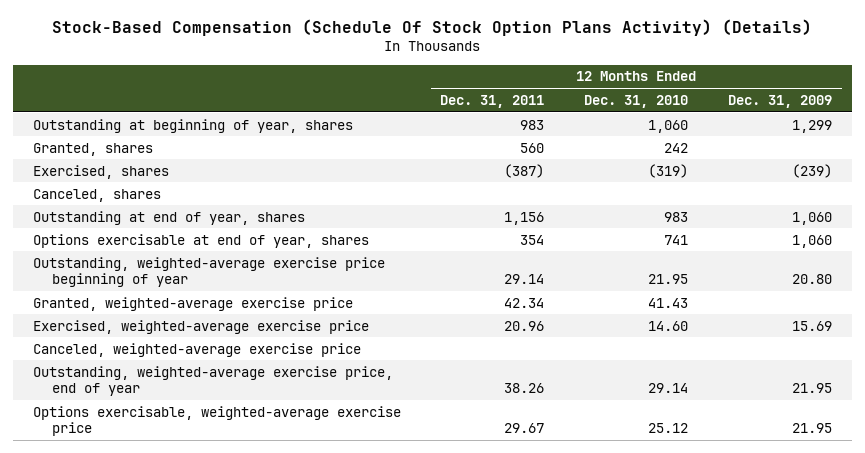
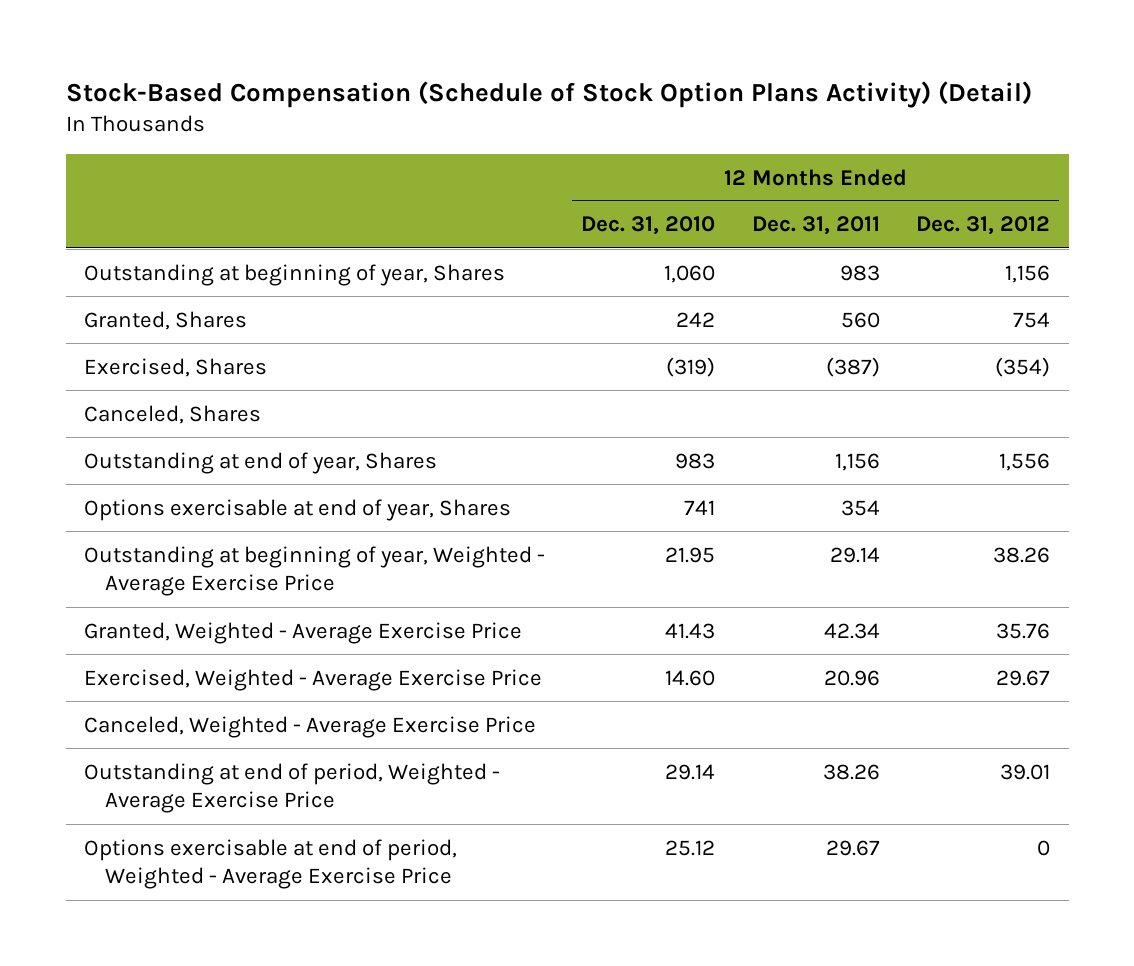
- Stock-Based Compensation (Schedule Of Stock Option Plans Activity) (Details)
+ Stock-Based Compensation (Schedule of Stock Option Plans Activity) (Detail)
- | 12 Months Ended Dec. 31, 2011 | 12 Months Ended Dec. 31, 2010 | 12 Months Ended Dec. 31, 2009
+ | 12 Months Ended Dec. 31, 2010 | 12 Months Ended Dec. 31, 2011 | 12 Months Ended Dec. 31, 2012
- Outstanding at beginning of year, shares | 983 | 1,060 | 1,299
- Granted, shares | 560 | 242 |
- Exercised, shares | (387) | (319) | (239)
- Canceled, shares
- Outstanding at end of year, shares | 1,156 | 983 | 1,060
- Options exercisable at end of year, shares | 354 | 741 | 1,060
- Outstanding, weighted-average exercise price beginning of year | 29.14 | 21.95 | 20.80
- Granted, weighted-average exercise price | 42.34 | 41.43 |
- Exercised, weighted-average exercise price | 20.96 | 14.60 | 15.69
- Canceled, weighted-average exercise price
- Outstanding, weighted-average exercise price, end of year | 38.26 | 29.14 | 21.95
- Options exercisable, weighted-average exercise price | 29.67 | 25.12 | 21.95
+ Outstanding at beginning of year, Shares | 1,060 | 983 | 1,156
+ Granted, Shares | 242 | 560 | 754
+ Exercised, Shares | (319) | (387) | (354)
+ Canceled, Shares
+ Outstanding at end of year, Shares | 983 | 1,156 | 1,556
+ Options exercisable at end of year, Shares | 741 | 354 |
+ Outstanding at beginning of year, Weighted - Average Exercise Price | 21.95 | 29.14 | 38.26
+ Granted, Weighted - Average Exercise Price | 41.43 | 42.34 | 35.76
+ Exercised, Weighted - Average Exercise Price | 14.60 | 20.96 | 29.67
+ Canceled, Weighted - Average Exercise Price
+ Outstanding at end of period, Weighted - Average Exercise Price | 29.14 | 38.26 | 39.01
+ Options exercisable at end of period, Weighted - Average Exercise Price | 25.12 | 29.67 | 0

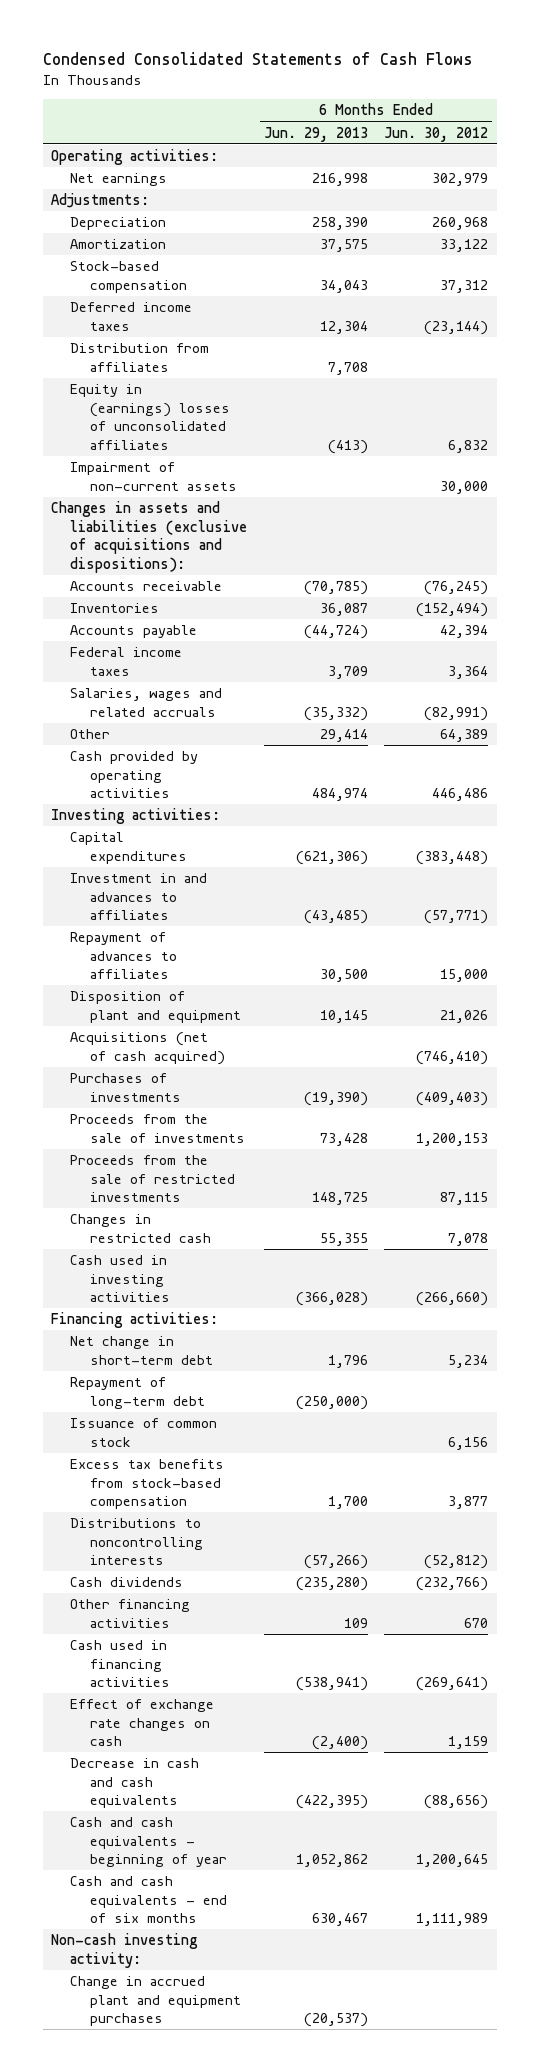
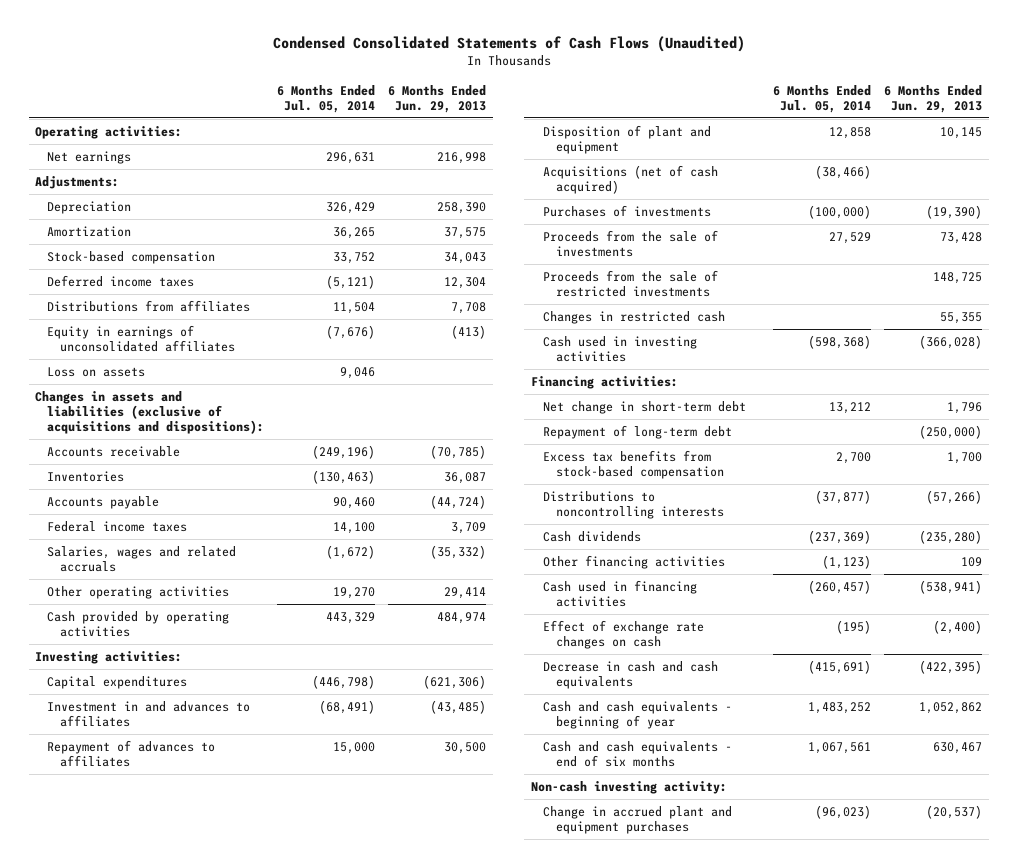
- Condensed Consolidated Statements of Cash Flows
+ Condensed Consolidated Statements of Cash Flows (Unaudited)
- | 6 Months Ended Jun. 29, 2013 | 6 Months Ended Jun. 30, 2012
+ | 6 Months Ended Jul. 05, 2014 | 6 Months Ended Jun. 29, 2013
- Distribution from affiliates | 7,708 |
- Equity in (earnings) losses of unconsolidated affiliates | (413) | 6,832
- Impairment of non-current assets | | 30,000
+ Distributions from affiliates | 11,504 | 7,708
+ Equity in earnings of unconsolidated affiliates | (7,676) | (413)
+ Loss on assets | 9,046 |
- Other | 29,414 | 64,389
+ Other operating activities | 19,270 | 29,414
- Issuance of common stock | | 6,156

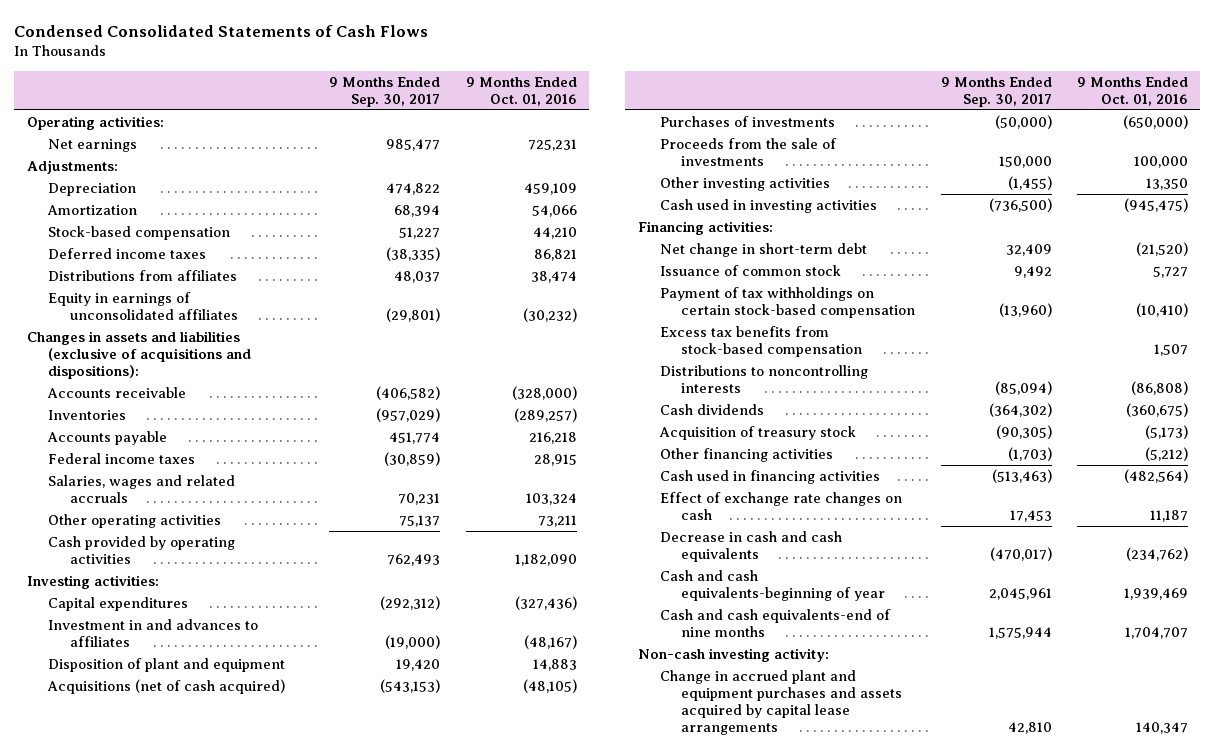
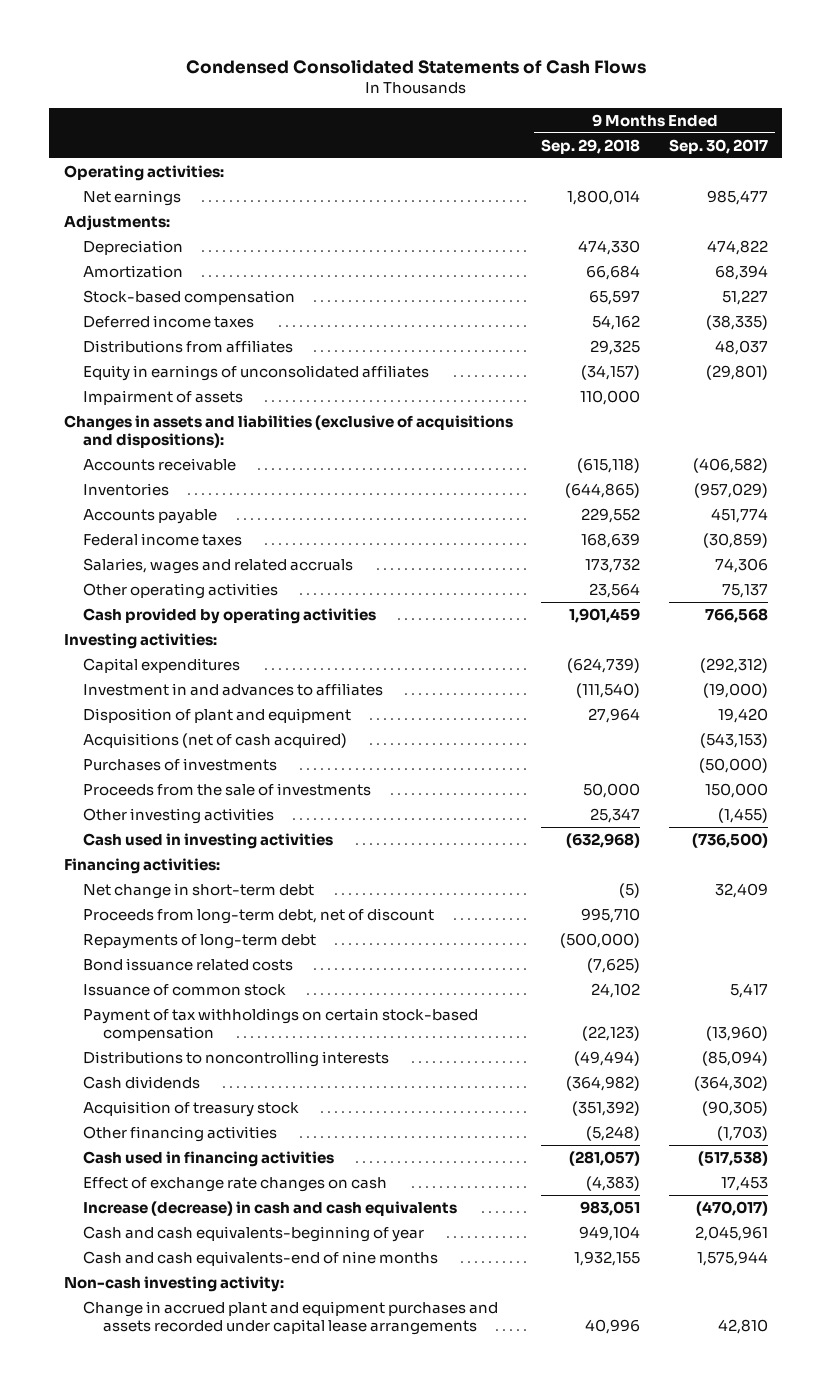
- | 9 Months Ended Sep. 30, 2017 | 9 Months Ended Oct. 01, 2016
+ | 9 Months Ended Sep. 29, 2018 | 9 Months Ended Sep. 30, 2017
+ Impairment of assets | 110,000 |
- Salaries, wages and related accruals | 70,231 | 103,324
+ Salaries, wages and related accruals | 173,732 | 74,306
- Cash provided by operating activities | 762,493 | 1,182,090
+ Cash provided by operating activities | 1,901,459 | 766,568
- Issuance of common stock | 9,492 | 5,727
+ Proceeds from long-term debt, net of discount | 995,710 |
+ Repayments of long-term debt | (500,000) |
+ Bond issuance related costs | (7,625) |
+ Issuance of common stock | 24,102 | 5,417
- Excess tax benefits from stock-based compensation | | 1,507
- Cash used in financing activities | (513,463) | (482,564)
+ Cash used in financing activities | (281,057) | (517,538)
- Decrease in cash and cash equivalents | (470,017) | (234,762)
+ Increase (decrease) in cash and cash equivalents | 983,051 | (470,017)
- Change in accrued plant and equipment purchases and assets acquired by capital lease arrangements | 42,810 | 140,347
+ Change in accrued plant and equipment purchases and assets recorded under capital lease arrangements | 40,996 | 42,810

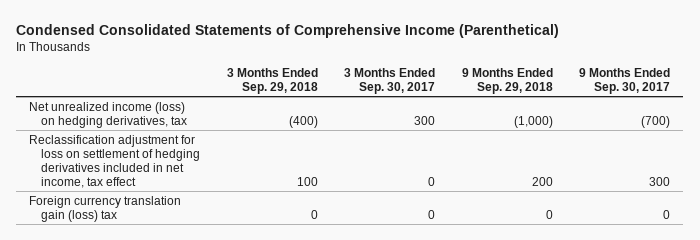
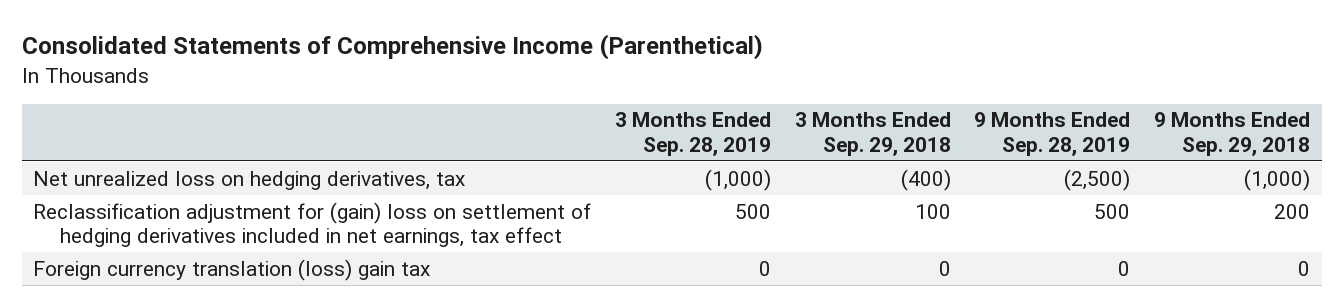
- Condensed Consolidated Statements of Comprehensive Income (Parenthetical)
+ Consolidated Statements of Comprehensive Income (Parenthetical)
- | 3 Months Ended Sep. 29, 2018 | 3 Months Ended Sep. 30, 2017 | 9 Months Ended Sep. 29, 2018 | 9 Months Ended Sep. 30, 2017
+ | 3 Months Ended Sep. 28, 2019 | 3 Months Ended Sep. 29, 2018 | 9 Months Ended Sep. 28, 2019 | 9 Months Ended Sep. 29, 2018
- Net unrealized income (loss) on hedging derivatives, tax | (400) | 300 | (1,000) | (700)
- Reclassification adjustment for loss on settlement of hedging derivatives included in net income, tax effect | 100 | 0 | 200 | 300
- Foreign currency translation gain (loss) tax | 0 | 0 | 0 | 0
+ Net unrealized loss on hedging derivatives, tax | (1,000) | (400) | (2,500) | (1,000)
+ Reclassification adjustment for (gain) loss on settlement of hedging derivatives included in net earnings, tax effect | 500 | 100 | 500 | 200
+ Foreign currency translation (loss) gain tax | 0 | 0 | 0 | 0

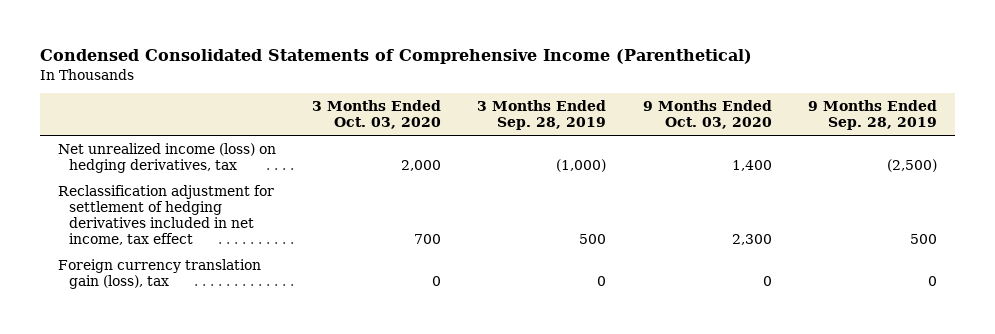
- Consolidated Statements of Comprehensive Income (Parenthetical)
+ Condensed Consolidated Statements of Comprehensive Income (Parenthetical)
- | 3 Months Ended Sep. 28, 2019 | 3 Months Ended Sep. 29, 2018 | 9 Months Ended Sep. 28, 2019 | 9 Months Ended Sep. 29, 2018
+ | 3 Months Ended Oct. 03, 2020 | 3 Months Ended Sep. 28, 2019 | 9 Months Ended Oct. 03, 2020 | 9 Months Ended Sep. 28, 2019
- Net unrealized loss on hedging derivatives, tax | (1,000) | (400) | (2,500) | (1,000)
- Reclassification adjustment for (gain) loss on settlement of hedging derivatives included in net earnings, tax effect | 500 | 100 | 500 | 200
- Foreign currency translation (loss) gain tax | 0 | 0 | 0 | 0
+ Net unrealized income (loss) on hedging derivatives, tax | 2,000 | (1,000) | 1,400 | (2,500)
+ Reclassification adjustment for settlement of hedging derivatives included in net income, tax effect | 700 | 500 | 2,300 | 500
+ Foreign currency translation gain (loss), tax | 0 | 0 | 0 | 0

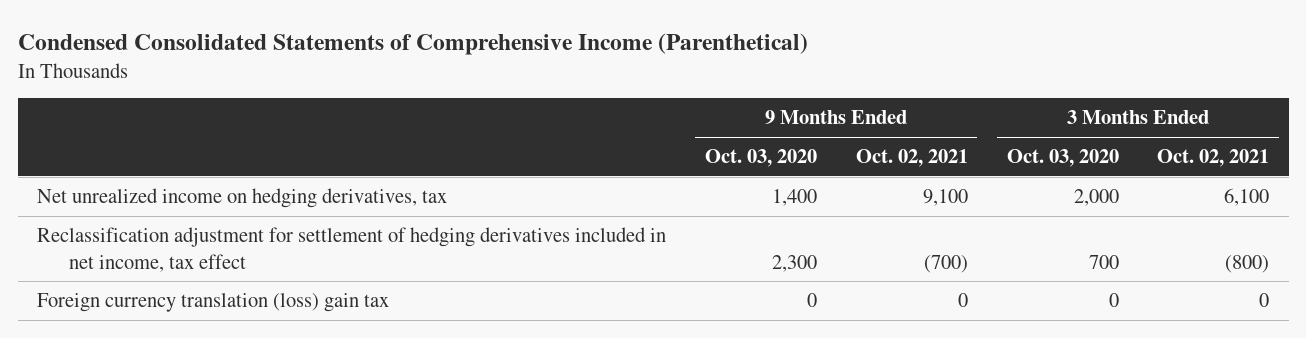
- | 3 Months Ended Oct. 03, 2020 | 3 Months Ended Sep. 28, 2019 | 9 Months Ended Oct. 03, 2020 | 9 Months Ended Sep. 28, 2019
+ | 9 Months Ended Oct. 03, 2020 | 9 Months Ended Oct. 02, 2021 | 3 Months Ended Oct. 03, 2020 | 3 Months Ended Oct. 02, 2021
- Net unrealized income (loss) on hedging derivatives, tax | 2,000 | (1,000) | 1,400 | (2,500)
+ Net unrealized income on hedging derivatives, tax | 1,400 | 9,100 | 2,000 | 6,100
- Foreign currency translation gain (loss), tax | 0 | 0 | 0 | 0
+ Foreign currency translation (loss) gain tax | 0 | 0 | 0 | 0

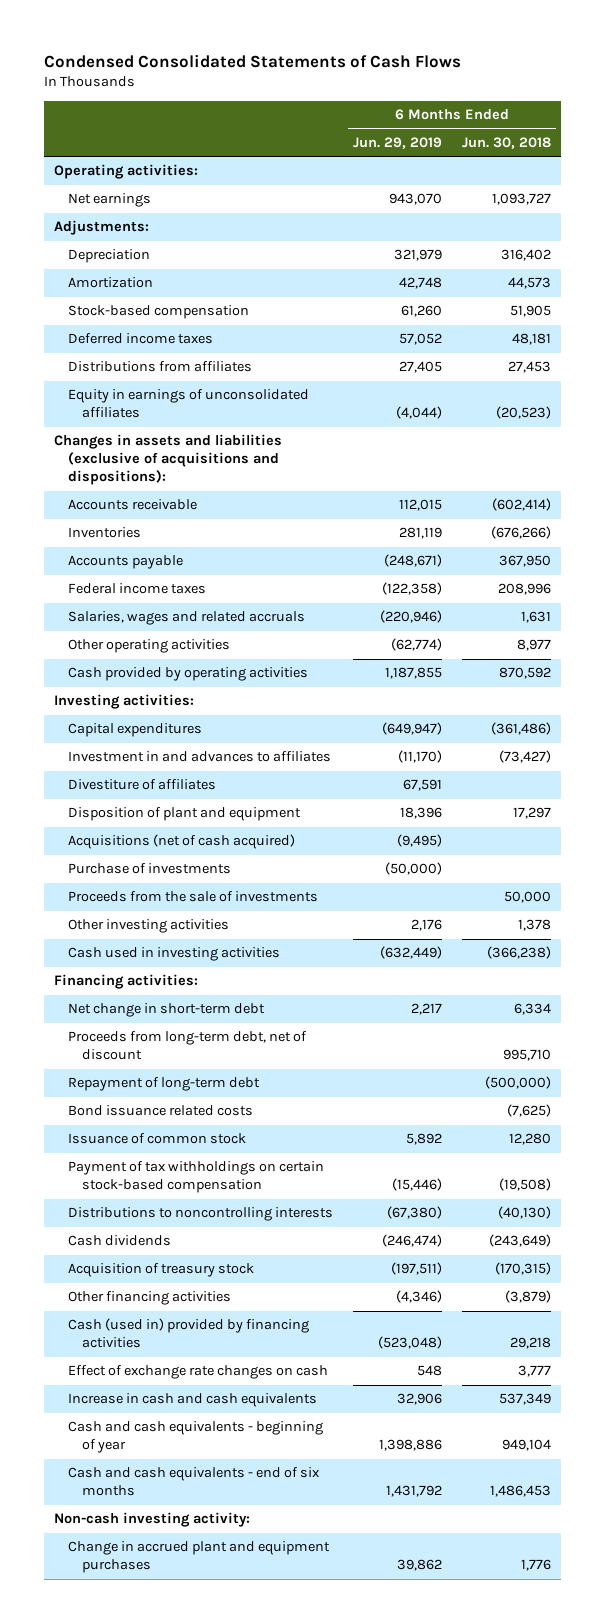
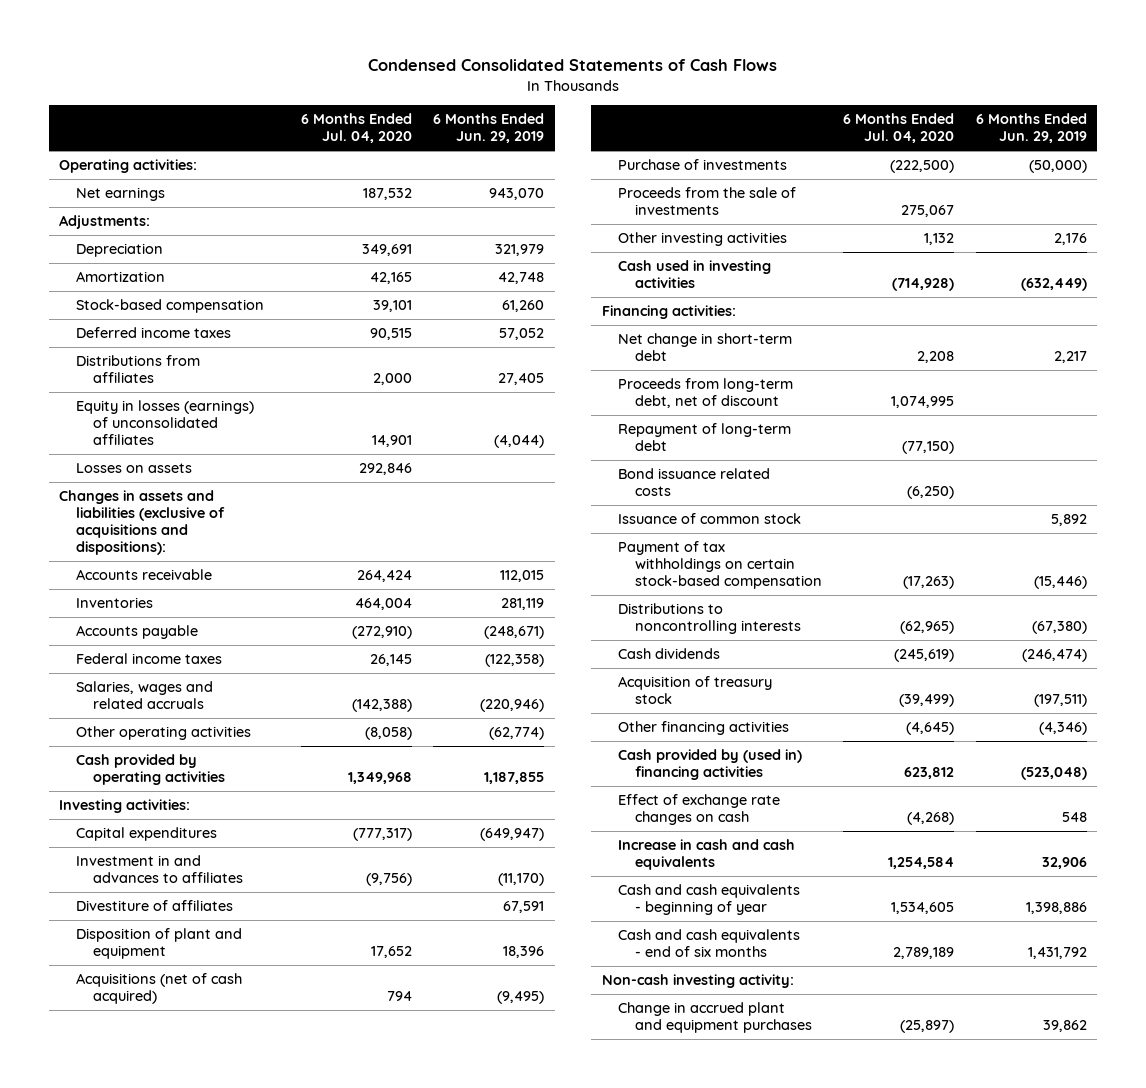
- | 6 Months Ended Jun. 29, 2019 | 6 Months Ended Jun. 30, 2018
+ | 6 Months Ended Jul. 04, 2020 | 6 Months Ended Jun. 29, 2019
- Equity in earnings of unconsolidated affiliates | (4,044) | (20,523)
+ Equity in losses (earnings) of unconsolidated affiliates | 14,901 | (4,044)
+ Losses on assets | 292,846 |
- Cash (used in) provided by financing activities | (523,048) | 29,218
+ Cash provided by (used in) financing activities | 623,812 | (523,048)

